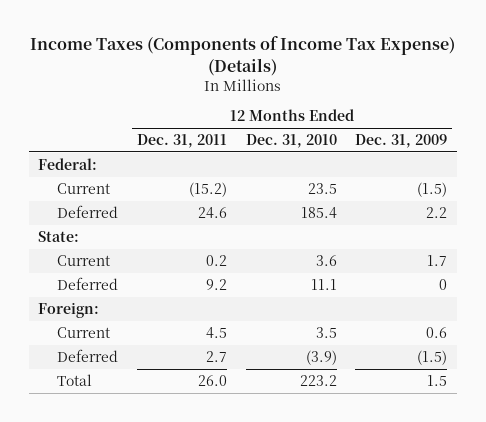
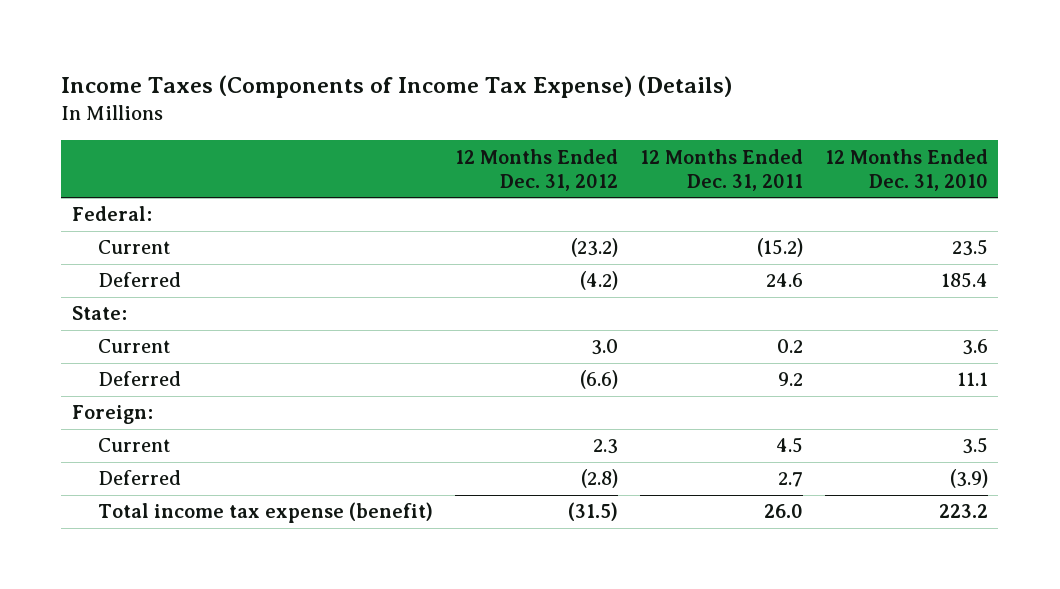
- | 12 Months Ended Dec. 31, 2011 | 12 Months Ended Dec. 31, 2010 | 12 Months Ended Dec. 31, 2009
+ | 12 Months Ended Dec. 31, 2012 | 12 Months Ended Dec. 31, 2011 | 12 Months Ended Dec. 31, 2010
- Total | 26.0 | 223.2 | 1.5
+ Total income tax expense (benefit) | (31.5) | 26.0 | 223.2

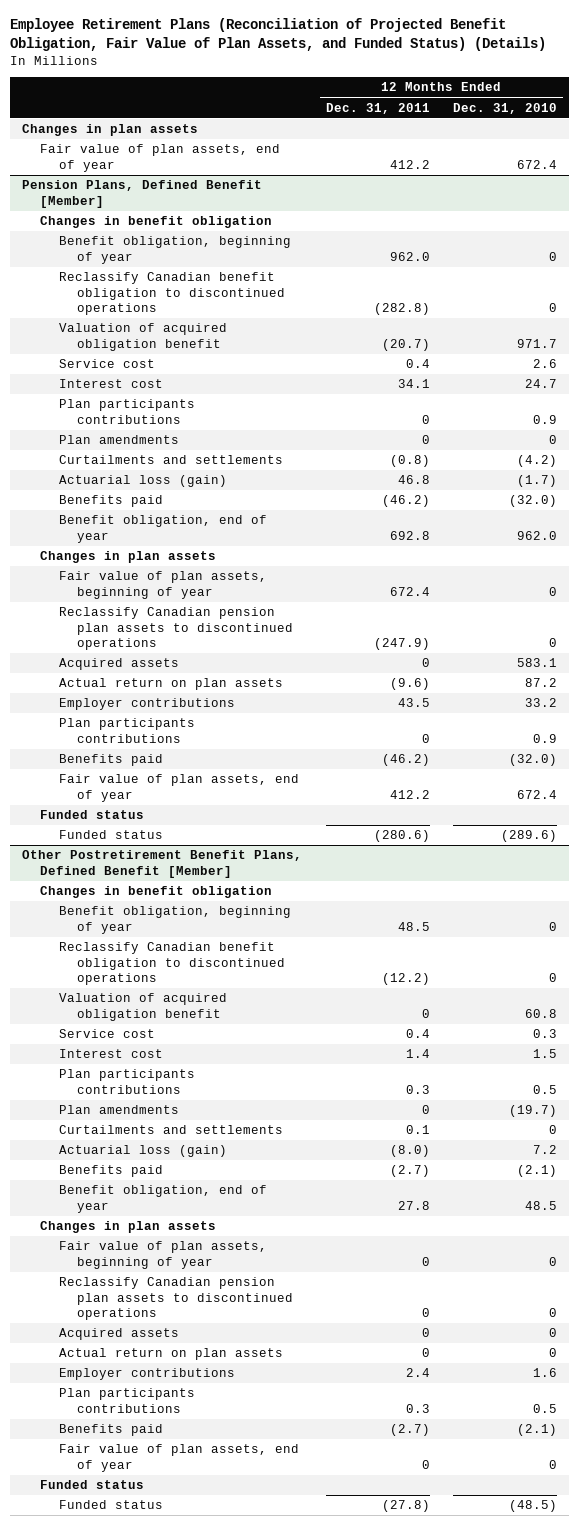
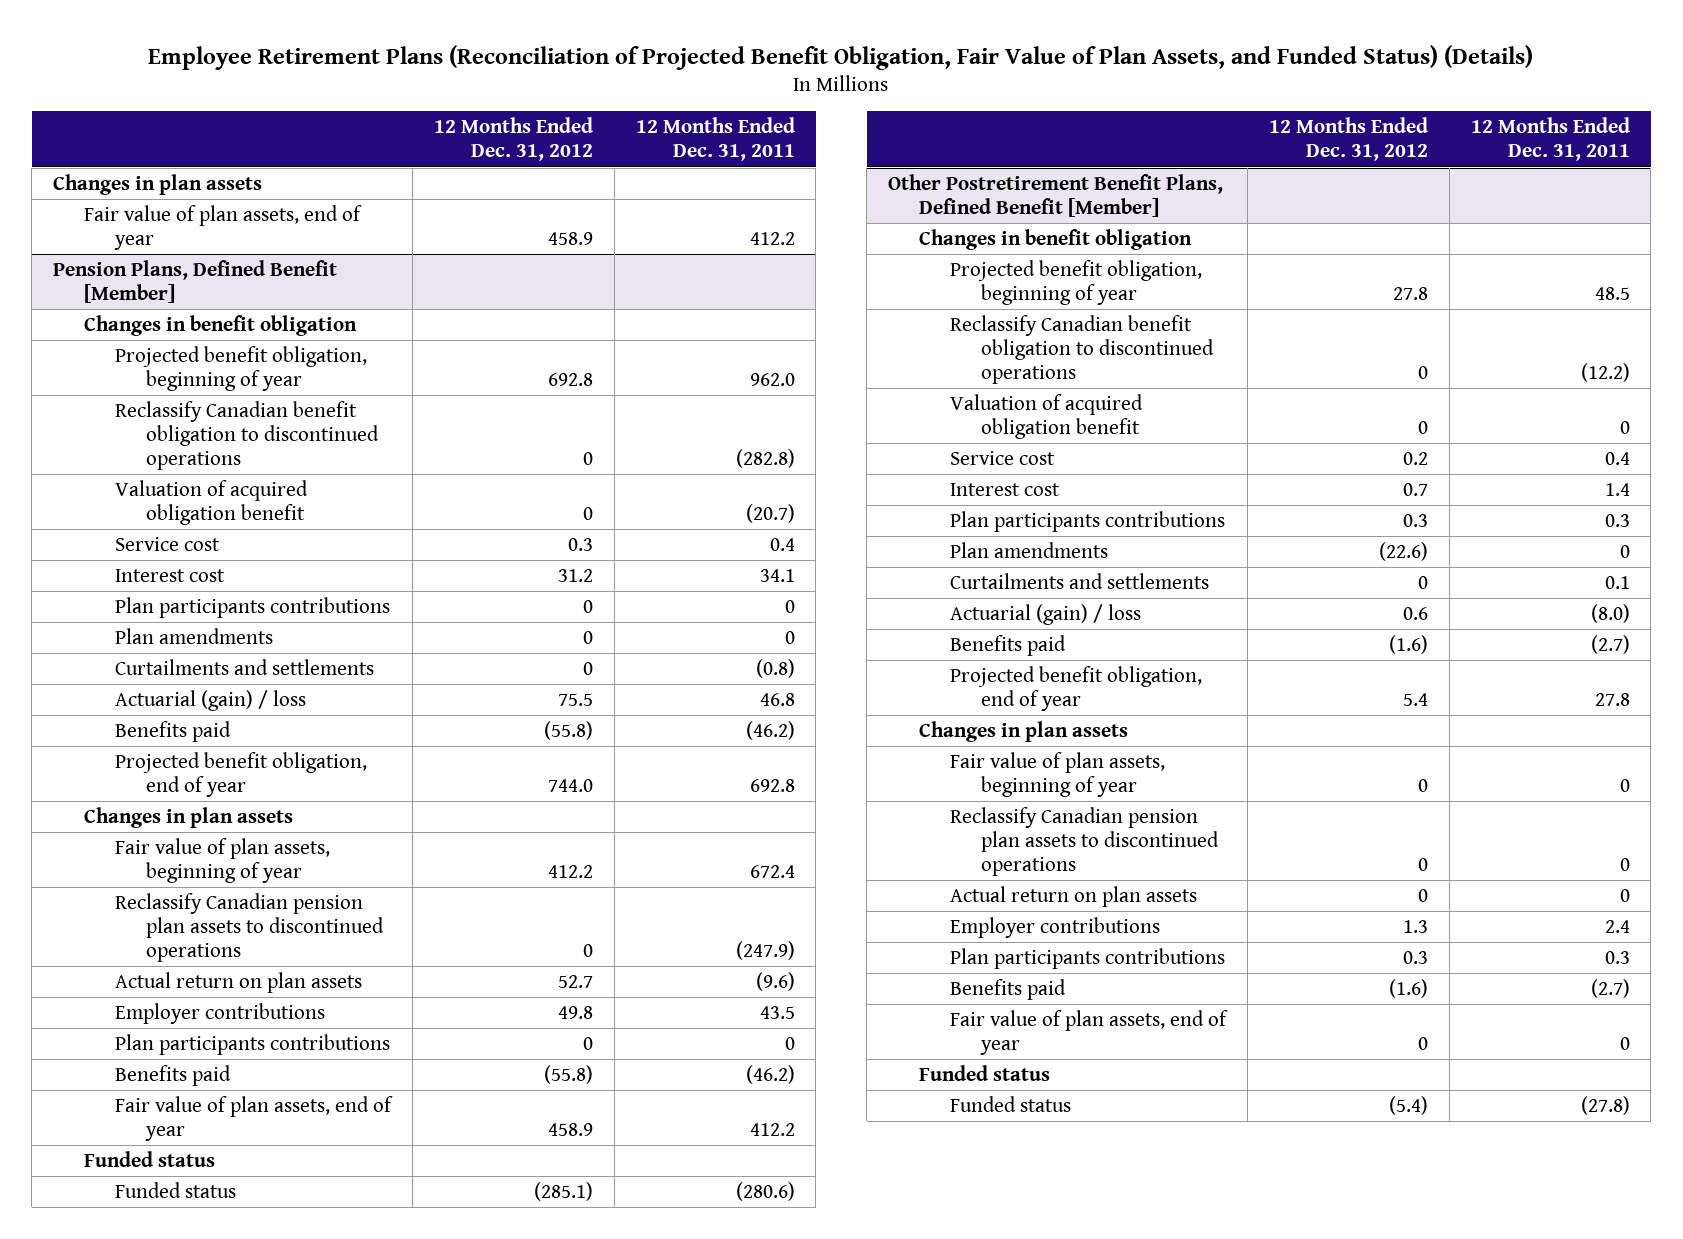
- | 12 Months Ended Dec. 31, 2011 | 12 Months Ended Dec. 31, 2010
+ | 12 Months Ended Dec. 31, 2012 | 12 Months Ended Dec. 31, 2011
@ Pension Plans, Defined Benefit [Member]
- Benefit obligation, beginning of year | 962.0 | 0
+ Projected benefit obligation, beginning of year | 692.8 | 962.0
- Actuarial loss (gain) | 46.8 | (1.7)
+ Actuarial (gain) / loss | 75.5 | 46.8
- Benefit obligation, end of year | 692.8 | 962.0
+ Projected benefit obligation, end of year | 744.0 | 692.8
- Acquired assets | 0 | 583.1
@ Other Postretirement Benefit Plans, Defined Benefit [Member]
- Benefit obligation, beginning of year | 48.5 | 0
+ Projected benefit obligation, beginning of year | 27.8 | 48.5
- Actuarial loss (gain) | (8.0) | 7.2
+ Actuarial (gain) / loss | 0.6 | (8.0)
- Benefit obligation, end of year | 27.8 | 48.5
+ Projected benefit obligation, end of year | 5.4 | 27.8
- Acquired assets | 0 | 0

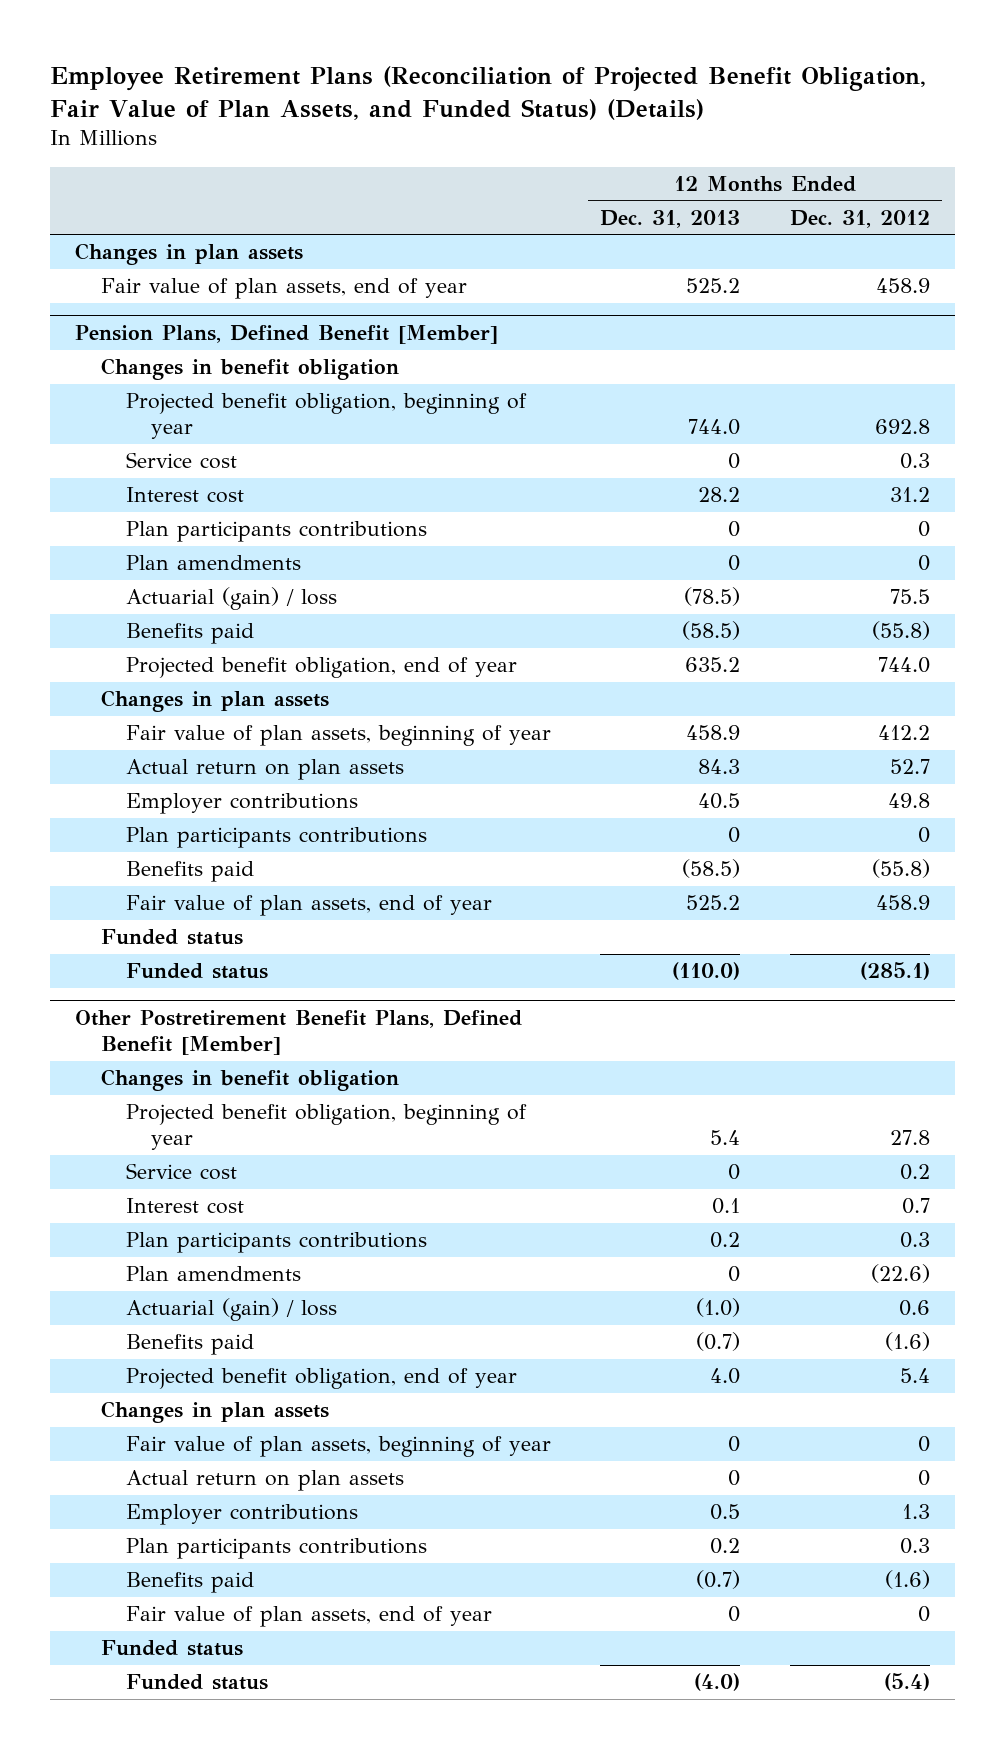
- | 12 Months Ended Dec. 31, 2012 | 12 Months Ended Dec. 31, 2011
+ | 12 Months Ended Dec. 31, 2013 | 12 Months Ended Dec. 31, 2012
@ Pension Plans, Defined Benefit [Member]
- Reclassify Canadian benefit obligation to discontinued operations | 0 | (282.8)
- Valuation of acquired obligation benefit | 0 | (20.7)
- Curtailments and settlements | 0 | (0.8)
- Reclassify Canadian pension plan assets to discontinued operations | 0 | (247.9)
@ Other Postretirement Benefit Plans, Defined Benefit [Member]
- Reclassify Canadian benefit obligation to discontinued operations | 0 | (12.2)
- Valuation of acquired obligation benefit | 0 | 0
- Curtailments and settlements | 0 | 0.1
- Reclassify Canadian pension plan assets to discontinued operations | 0 | 0

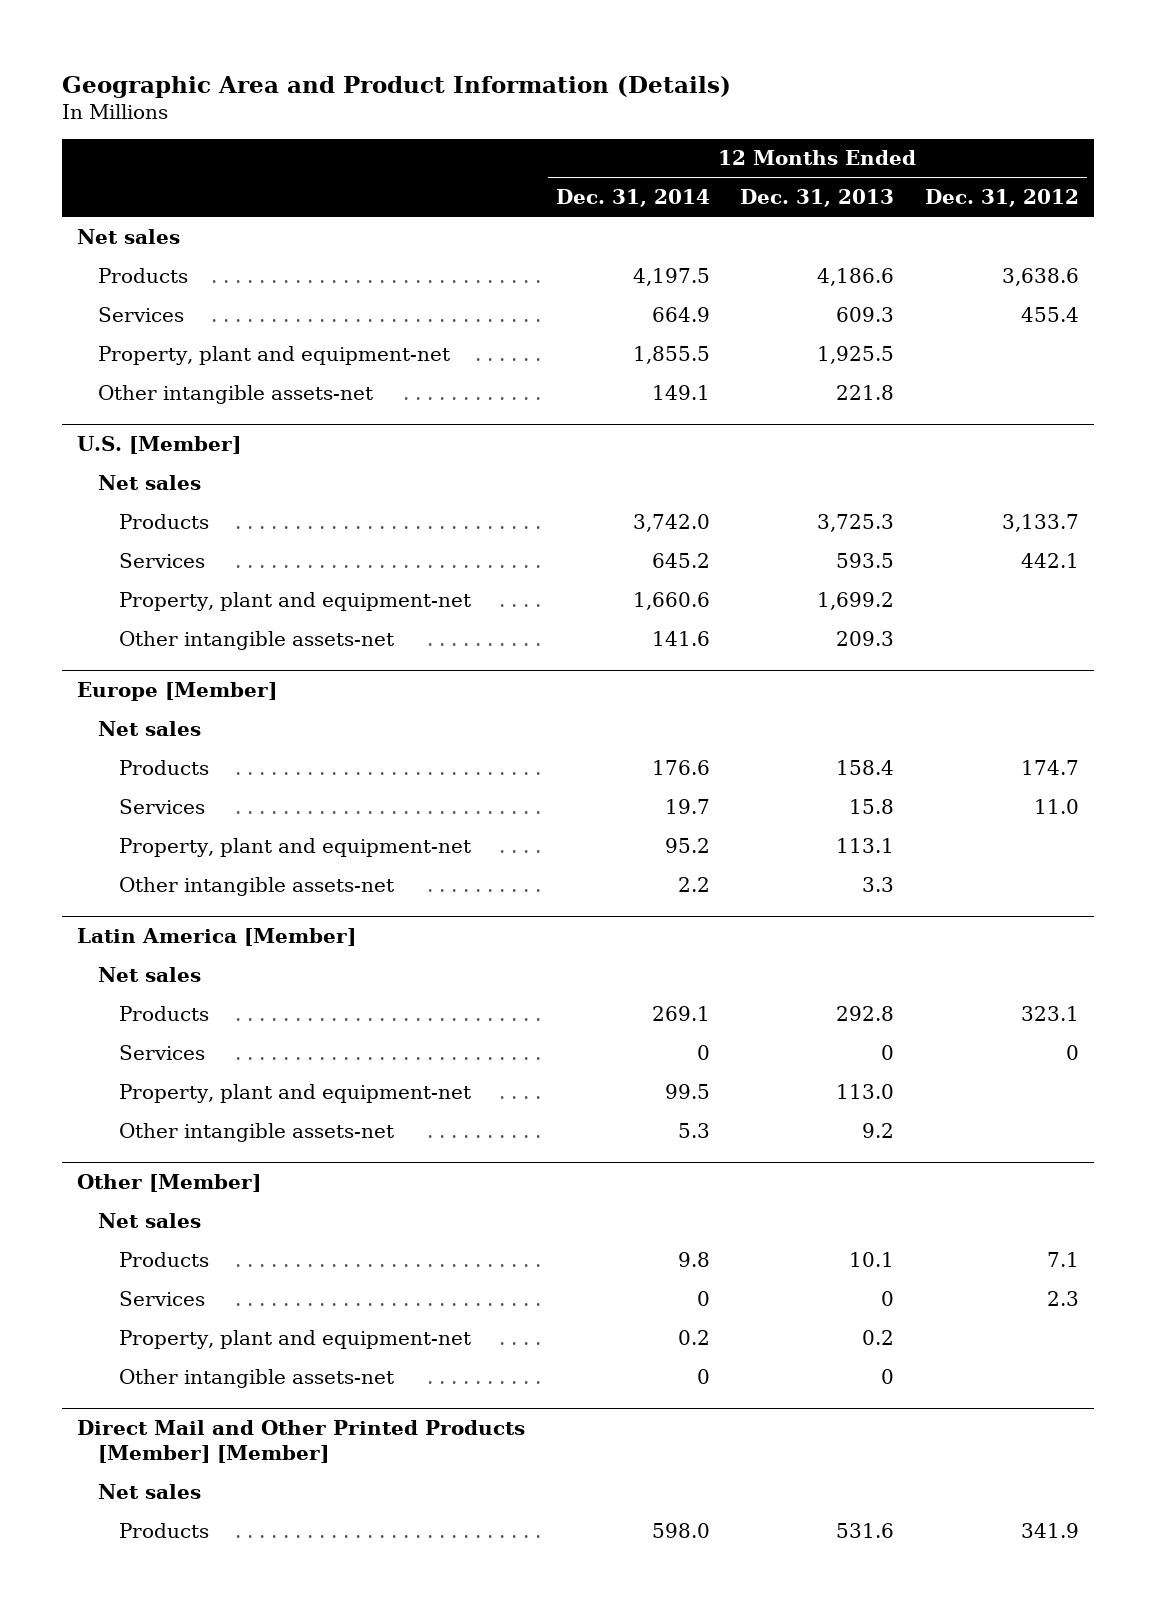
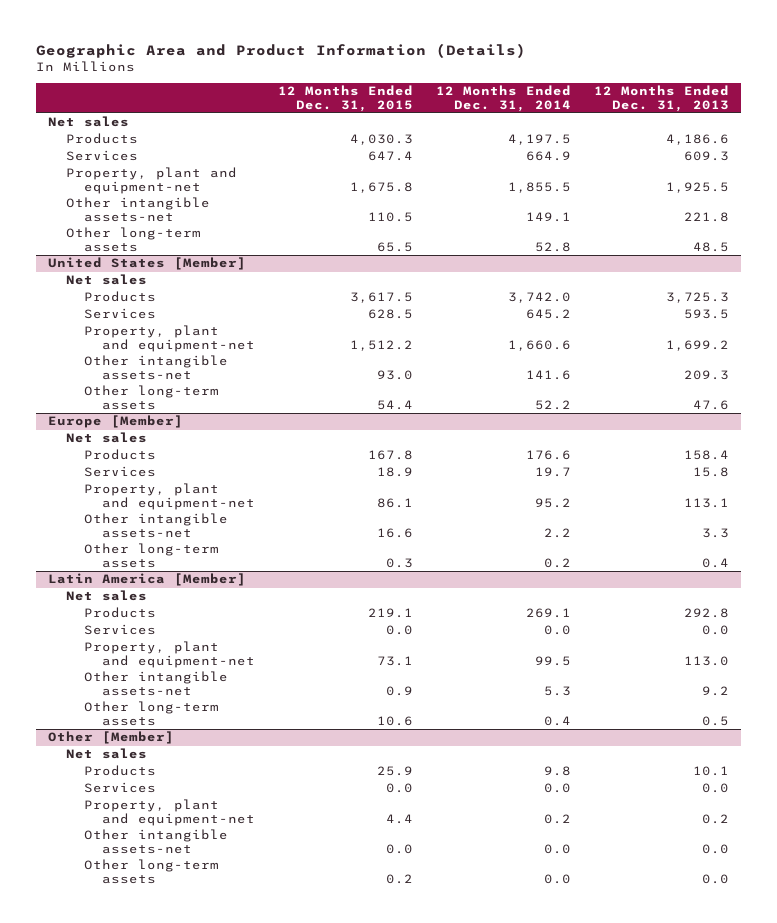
- | 12 Months Ended Dec. 31, 2014 | 12 Months Ended Dec. 31, 2013 | 12 Months Ended Dec. 31, 2012
+ | 12 Months Ended Dec. 31, 2015 | 12 Months Ended Dec. 31, 2014 | 12 Months Ended Dec. 31, 2013
- U.S. [Member]
+ Other long-term assets | 65.5 | 52.8 | 48.5
+ United States [Member]
+ Other long-term assets | 54.4 | 52.2 | 47.6
@ Europe [Member]
+ Other long-term assets | 0.3 | 0.2 | 0.4
@ Latin America [Member]
- Services | 0 | 0 | 0
+ Services | 0.0 | 0.0 | 0.0
+ Other long-term assets | 10.6 | 0.4 | 0.5
@ Other [Member]
- Services | 0 | 0 | 2.3
+ Services | 0.0 | 0.0 | 0.0
- Other intangible assets-net | 0 | 0 |
- Direct Mail and Other Printed Products [Member] [Member]
- Net sales
- Products | 598.0 | 531.6 | 341.9
@ Other [Member]
+ Other intangible assets-net | 0.0 | 0.0 | 0.0
+ Other long-term assets | 0.2 | 0.0 | 0.0

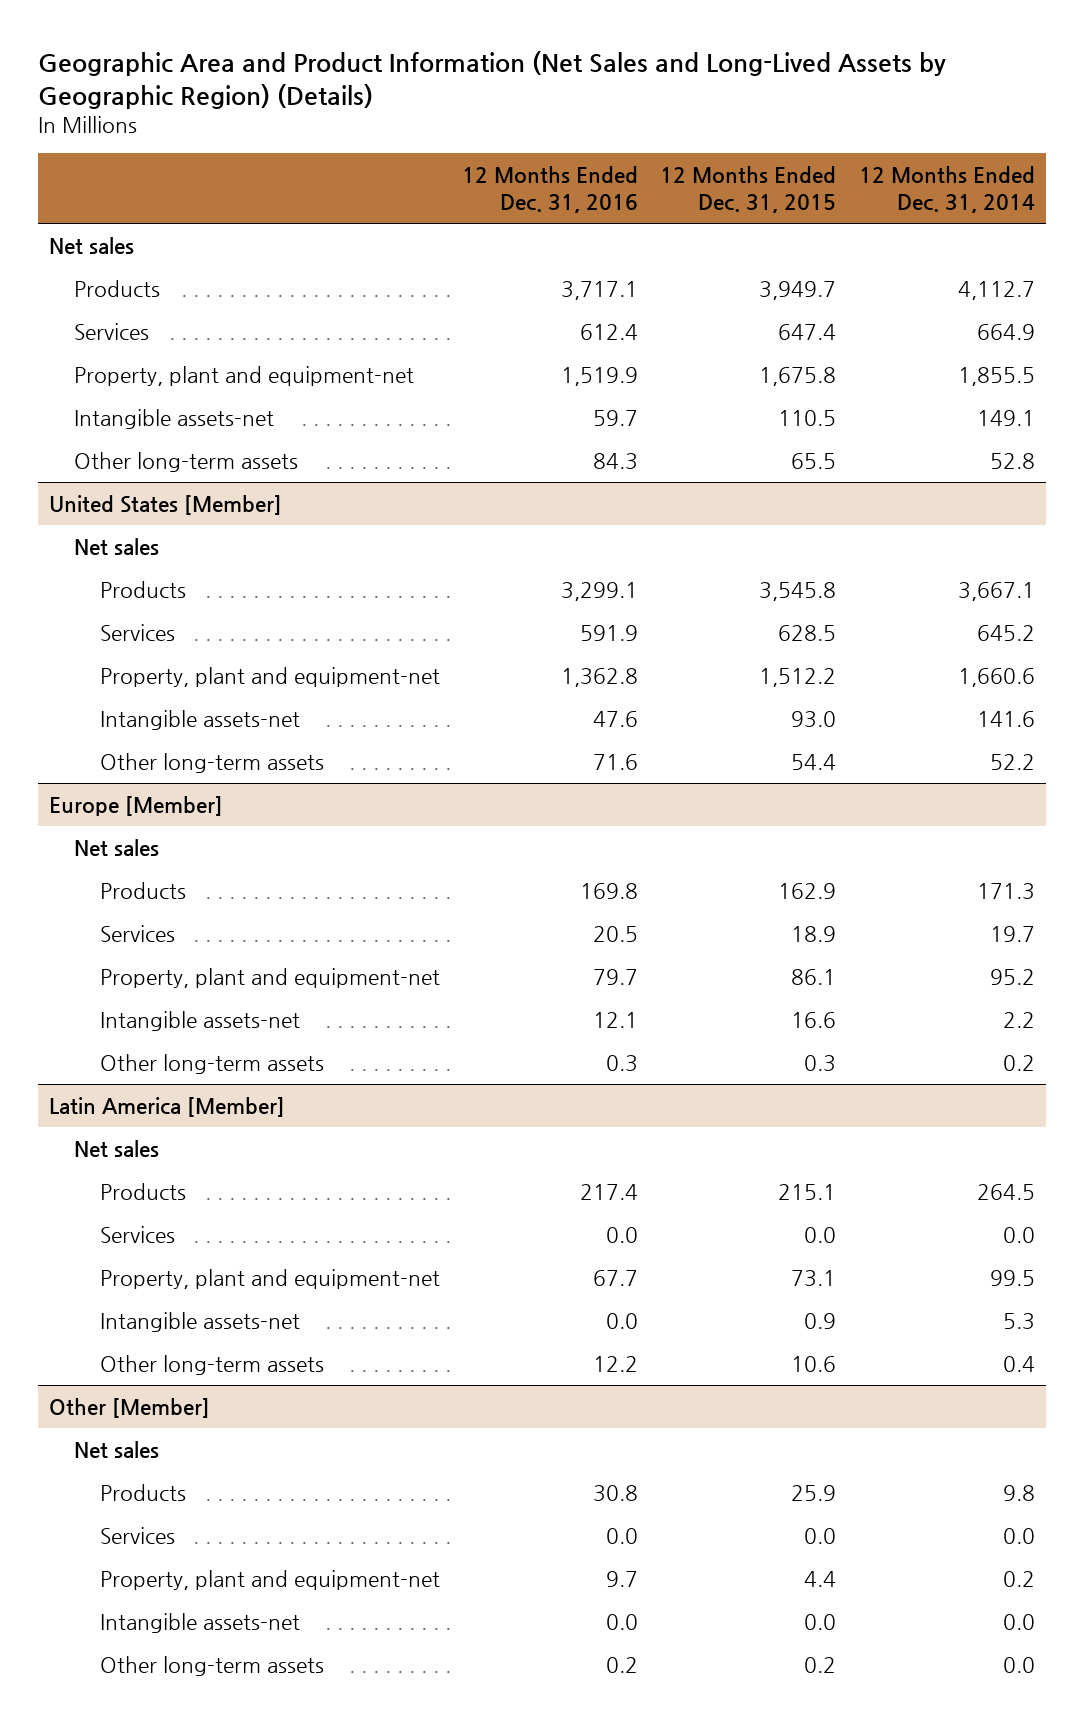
- Geographic Area and Product Information (Details)
+ Geographic Area and Product Information (Net Sales and Long-Lived Assets by Geographic Region) (Details)
- | 12 Months Ended Dec. 31, 2015 | 12 Months Ended Dec. 31, 2014 | 12 Months Ended Dec. 31, 2013
+ | 12 Months Ended Dec. 31, 2016 | 12 Months Ended Dec. 31, 2015 | 12 Months Ended Dec. 31, 2014
- Products | 4,030.3 | 4,197.5 | 4,186.6
+ Products | 3,717.1 | 3,949.7 | 4,112.7
- Other intangible assets-net | 110.5 | 149.1 | 221.8
+ Intangible assets-net | 59.7 | 110.5 | 149.1
@ United States [Member]
- Products | 3,617.5 | 3,742.0 | 3,725.3
+ Products | 3,299.1 | 3,545.8 | 3,667.1
- Other intangible assets-net | 93.0 | 141.6 | 209.3
+ Intangible assets-net | 47.6 | 93.0 | 141.6
@ Europe [Member]
- Products | 167.8 | 176.6 | 158.4
+ Products | 169.8 | 162.9 | 171.3
- Other intangible assets-net | 16.6 | 2.2 | 3.3
+ Intangible assets-net | 12.1 | 16.6 | 2.2
@ Latin America [Member]
- Products | 219.1 | 269.1 | 292.8
+ Products | 217.4 | 215.1 | 264.5
- Other intangible assets-net | 0.9 | 5.3 | 9.2
+ Intangible assets-net | 0.0 | 0.9 | 5.3
@ Other [Member]
- Other intangible assets-net | 0.0 | 0.0 | 0.0
+ Intangible assets-net | 0.0 | 0.0 | 0.0

